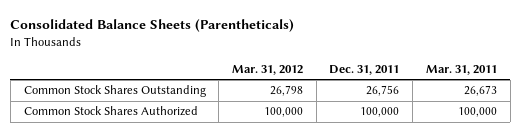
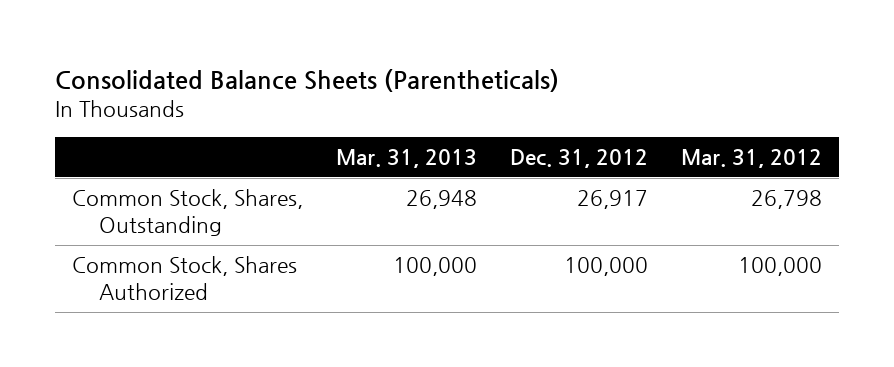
- | Mar. 31, 2012 | Dec. 31, 2011 | Mar. 31, 2011
+ | Mar. 31, 2013 | Dec. 31, 2012 | Mar. 31, 2012
- Common Stock Shares Outstanding | 26,798 | 26,756 | 26,673
- Common Stock Shares Authorized | 100,000 | 100,000 | 100,000
+ Common Stock, Shares, Outstanding | 26,948 | 26,917 | 26,798
+ Common Stock, Shares Authorized | 100,000 | 100,000 | 100,000

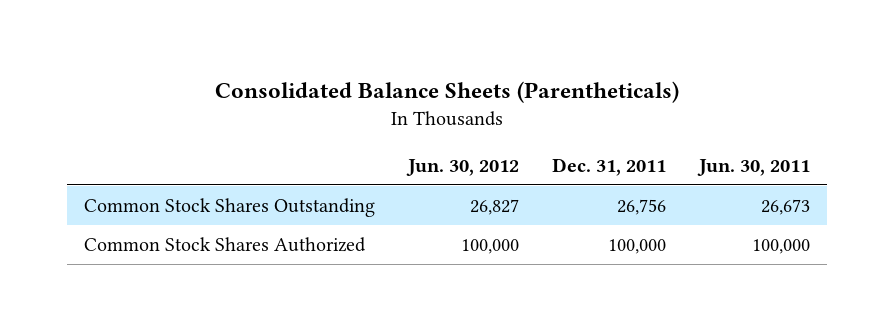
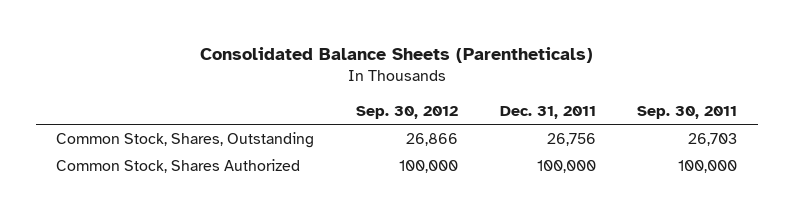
- | Jun. 30, 2012 | Dec. 31, 2011 | Jun. 30, 2011
+ | Sep. 30, 2012 | Dec. 31, 2011 | Sep. 30, 2011
- Common Stock Shares Outstanding | 26,827 | 26,756 | 26,673
- Common Stock Shares Authorized | 100,000 | 100,000 | 100,000
+ Common Stock, Shares, Outstanding | 26,866 | 26,756 | 26,703
+ Common Stock, Shares Authorized | 100,000 | 100,000 | 100,000

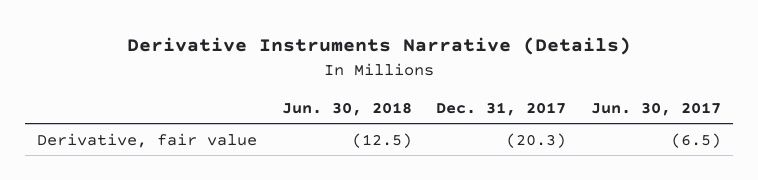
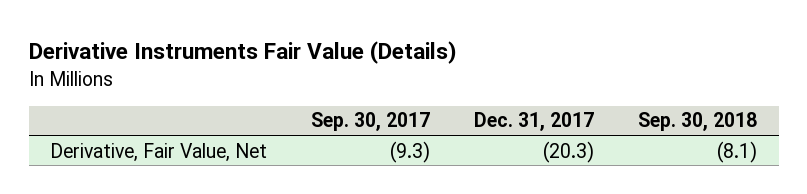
- Derivative Instruments Narrative (Details)
+ Derivative Instruments Fair Value (Details)
- | Jun. 30, 2018 | Dec. 31, 2017 | Jun. 30, 2017
+ | Sep. 30, 2017 | Dec. 31, 2017 | Sep. 30, 2018
- Derivative, fair value | (12.5) | (20.3) | (6.5)
+ Derivative, Fair Value, Net | (9.3) | (20.3) | (8.1)

